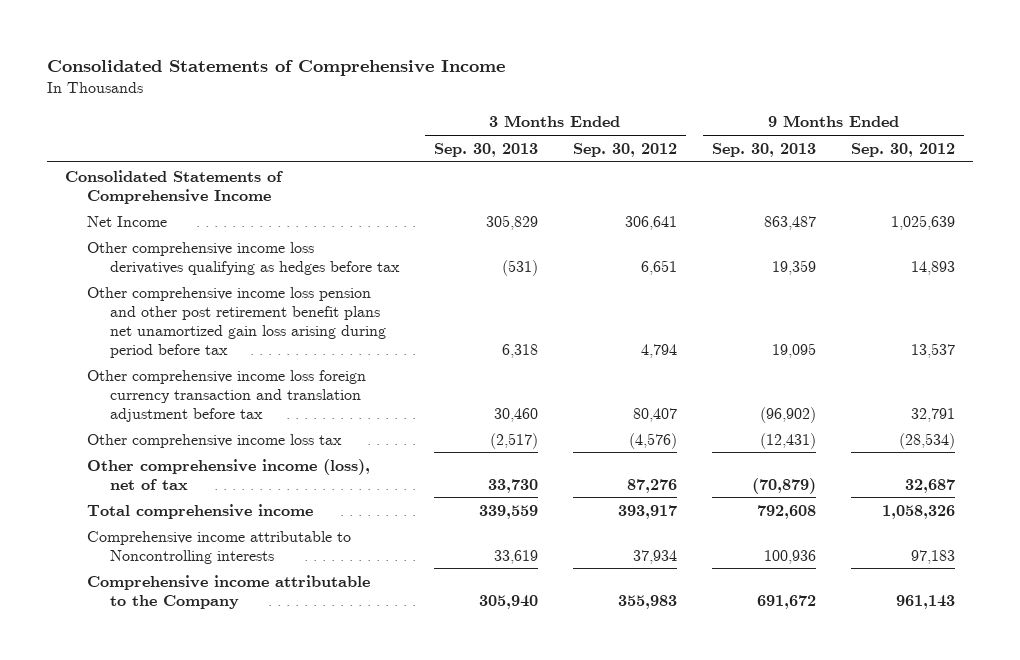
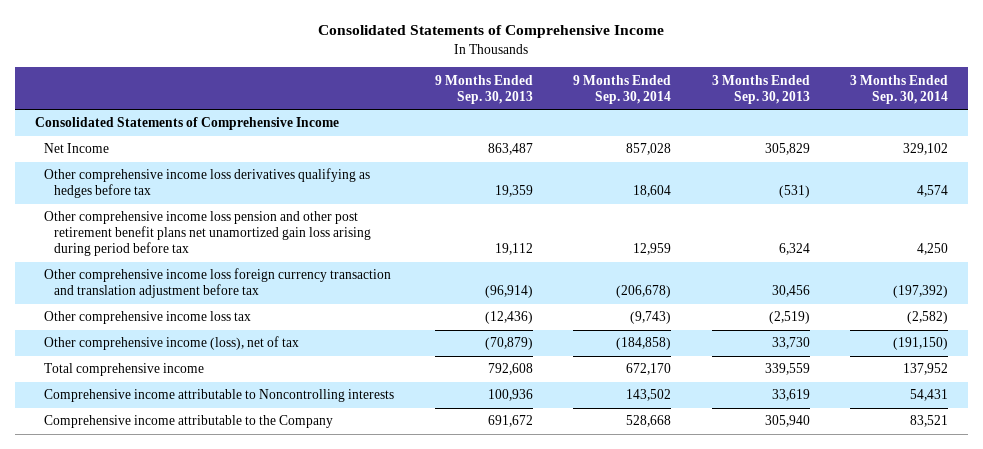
- | 3 Months Ended Sep. 30, 2013 | 3 Months Ended Sep. 30, 2012 | 9 Months Ended Sep. 30, 2013 | 9 Months Ended Sep. 30, 2012
+ | 9 Months Ended Sep. 30, 2013 | 9 Months Ended Sep. 30, 2014 | 3 Months Ended Sep. 30, 2013 | 3 Months Ended Sep. 30, 2014
- Other comprehensive income loss pension and other post retirement benefit plans net unamortized gain loss arising during period before tax | 6,318 | 4,794 | 19,095 | 13,537
- Other comprehensive income loss foreign currency transaction and translation adjustment before tax | 30,460 | 80,407 | (96,902) | 32,791
- Other comprehensive income loss tax | (2,517) | (4,576) | (12,431) | (28,534)
+ Other comprehensive income loss pension and other post retirement benefit plans net unamortized gain loss arising during period before tax | 19,112 | 12,959 | 6,324 | 4,250
+ Other comprehensive income loss foreign currency transaction and translation adjustment before tax | (96,914) | (206,678) | 30,456 | (197,392)
+ Other comprehensive income loss tax | (12,436) | (9,743) | (2,519) | (2,582)

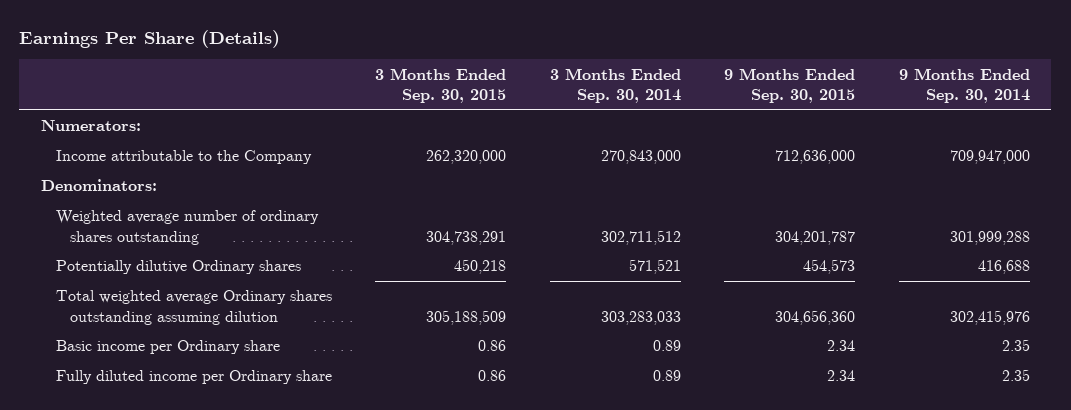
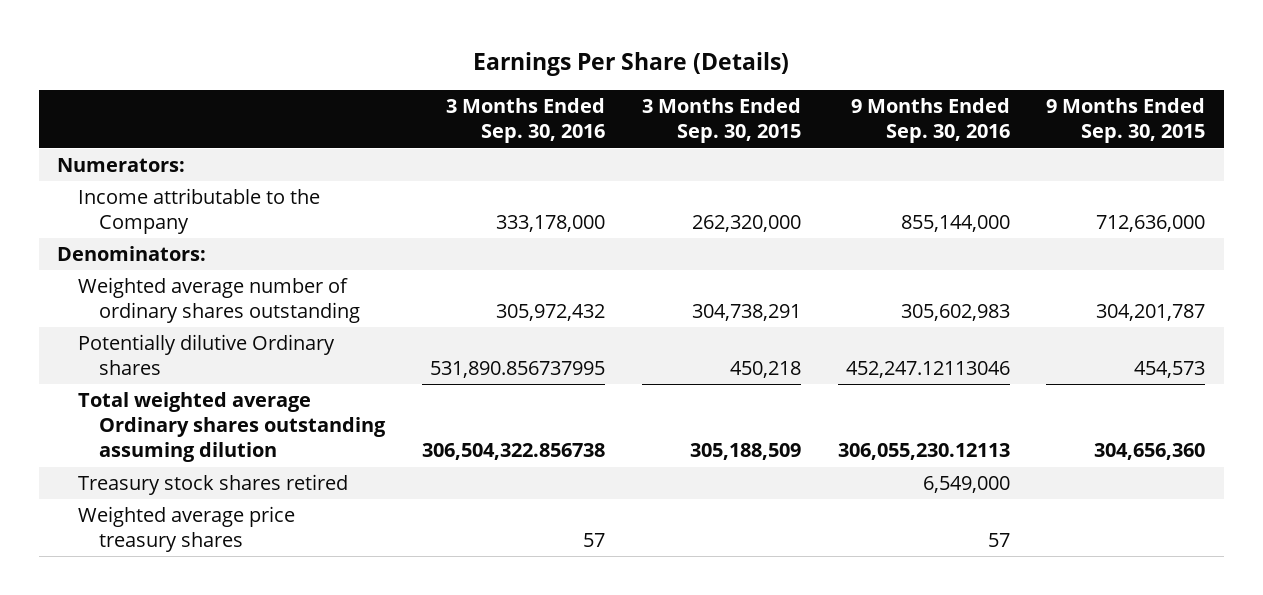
- | 3 Months Ended Sep. 30, 2015 | 3 Months Ended Sep. 30, 2014 | 9 Months Ended Sep. 30, 2015 | 9 Months Ended Sep. 30, 2014
+ | 3 Months Ended Sep. 30, 2016 | 3 Months Ended Sep. 30, 2015 | 9 Months Ended Sep. 30, 2016 | 9 Months Ended Sep. 30, 2015
- Basic income per Ordinary share | 0.86 | 0.89 | 2.34 | 2.35
- Fully diluted income per Ordinary share | 0.86 | 0.89 | 2.34 | 2.35
+ Treasury stock shares retired | | | 6,549,000 |
+ Weighted average price treasury shares | 57 | | 57 |

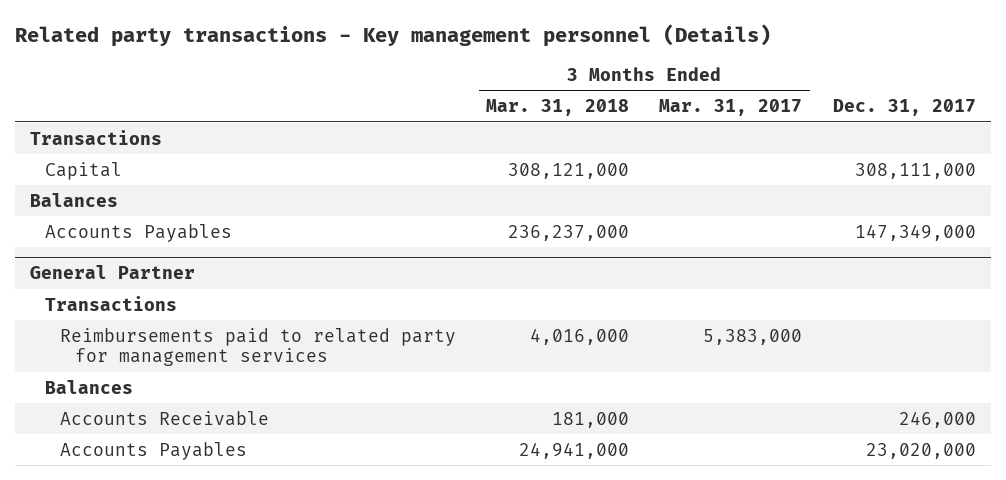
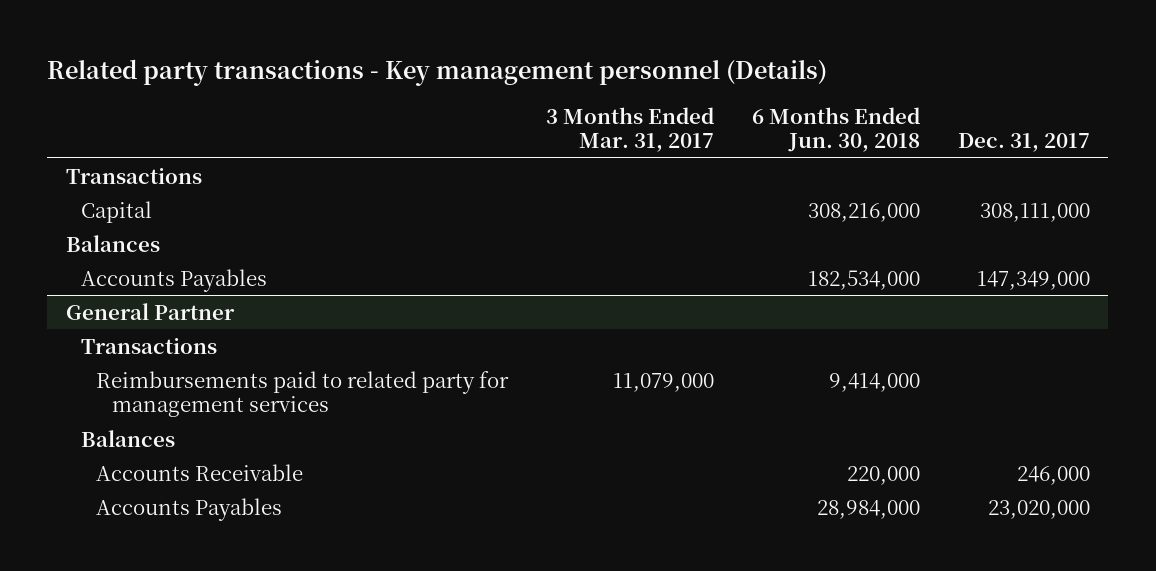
- | 3 Months Ended Mar. 31, 2018 | 3 Months Ended Mar. 31, 2017 | Dec. 31, 2017
+ | 3 Months Ended Mar. 31, 2017 | 6 Months Ended Jun. 30, 2018 | Dec. 31, 2017
@ General Partner
- Reimbursements paid to related party for management services | 4,016,000 | 5,383,000 |
+ Reimbursements paid to related party for management services | 11,079,000 | 9,414,000 |

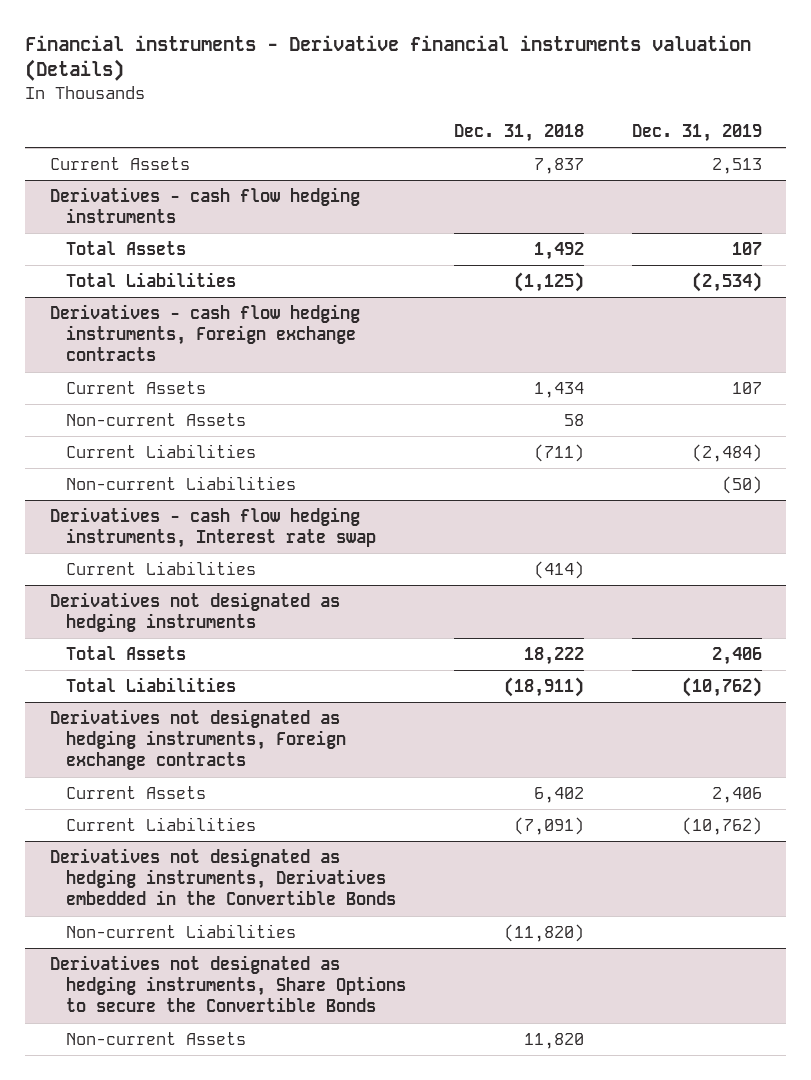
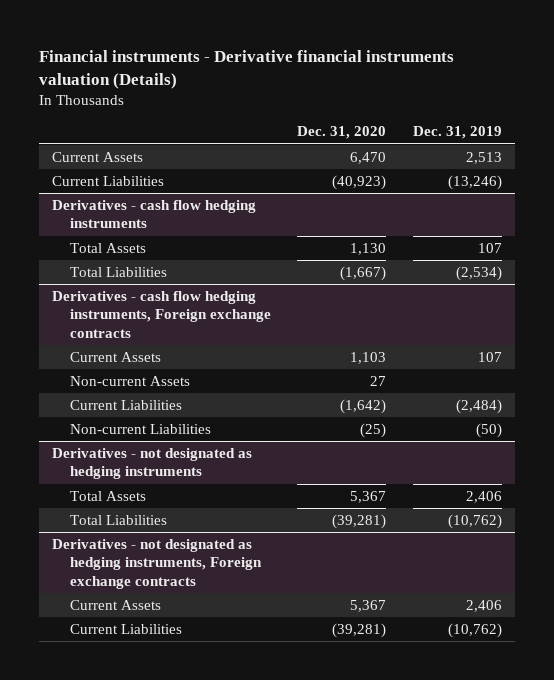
- | Dec. 31, 2018 | Dec. 31, 2019
+ | Dec. 31, 2020 | Dec. 31, 2019
+ Current Liabilities | (40,923) | (13,246)
- Derivatives - cash flow hedging instruments, Interest rate swap
- Current Liabilities | (414) |
- Derivatives not designated as hedging instruments
+ Derivatives - not designated as hedging instruments
- Derivatives not designated as hedging instruments, Foreign exchange contracts
+ Derivatives - not designated as hedging instruments, Foreign exchange contracts
- Derivatives not designated as hedging instruments, Derivatives embedded in the Convertible Bonds
- Non-current Liabilities | (11,820) |
- Derivatives not designated as hedging instruments, Share Options to secure the Convertible Bonds
- Non-current Assets | 11,820 |

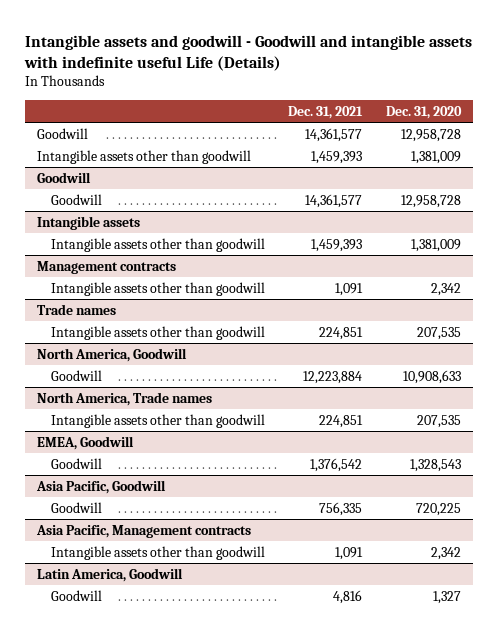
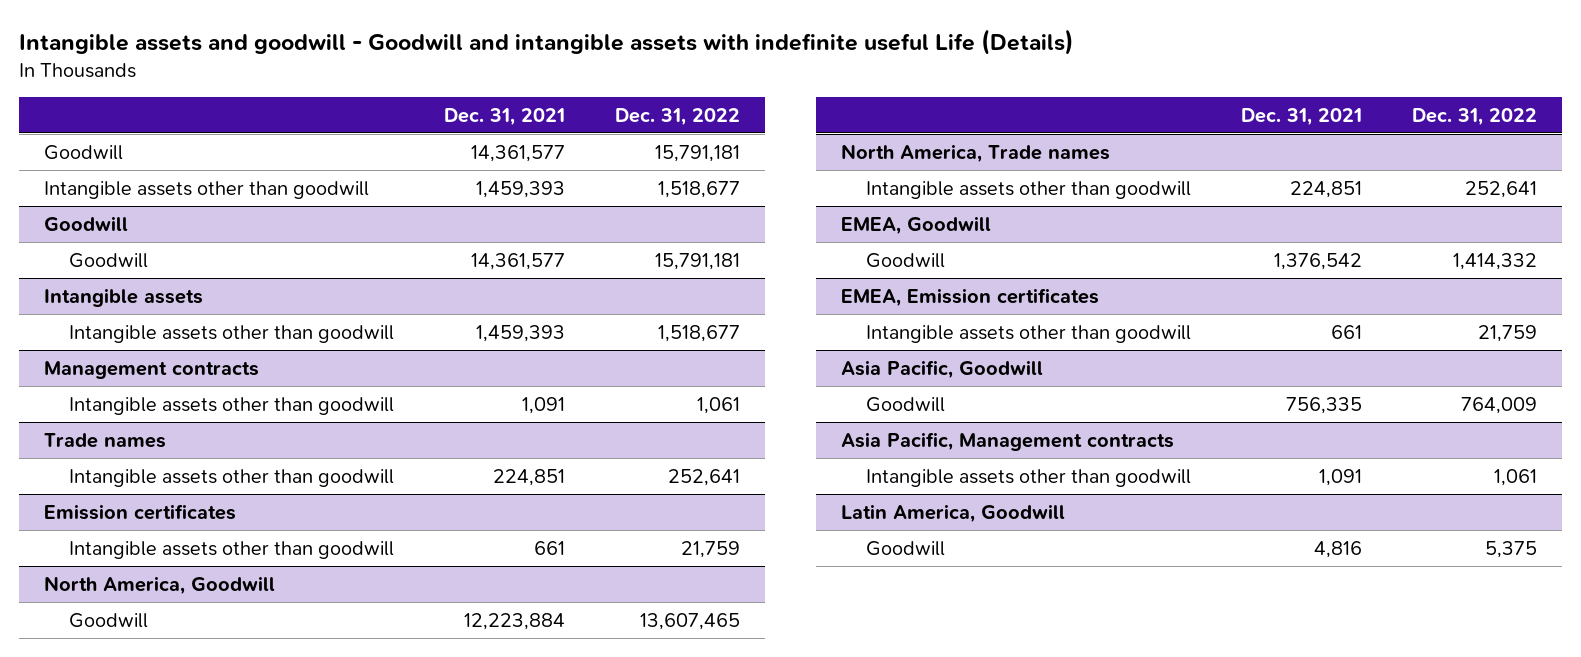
- | Dec. 31, 2021 | Dec. 31, 2020
+ | Dec. 31, 2021 | Dec. 31, 2022
+ Emission certificates
+ Intangible assets other than goodwill | 661 | 21,759
+ EMEA, Emission certificates
+ Intangible assets other than goodwill | 661 | 21,759

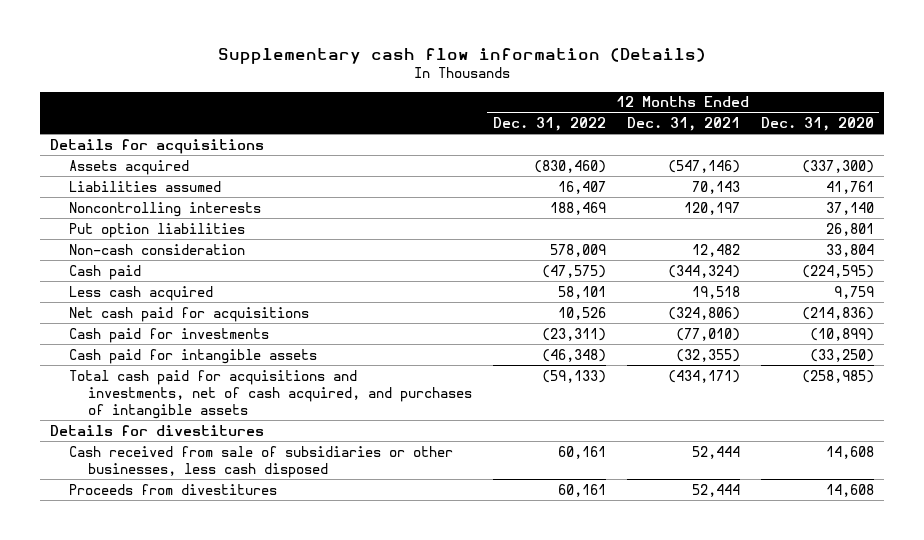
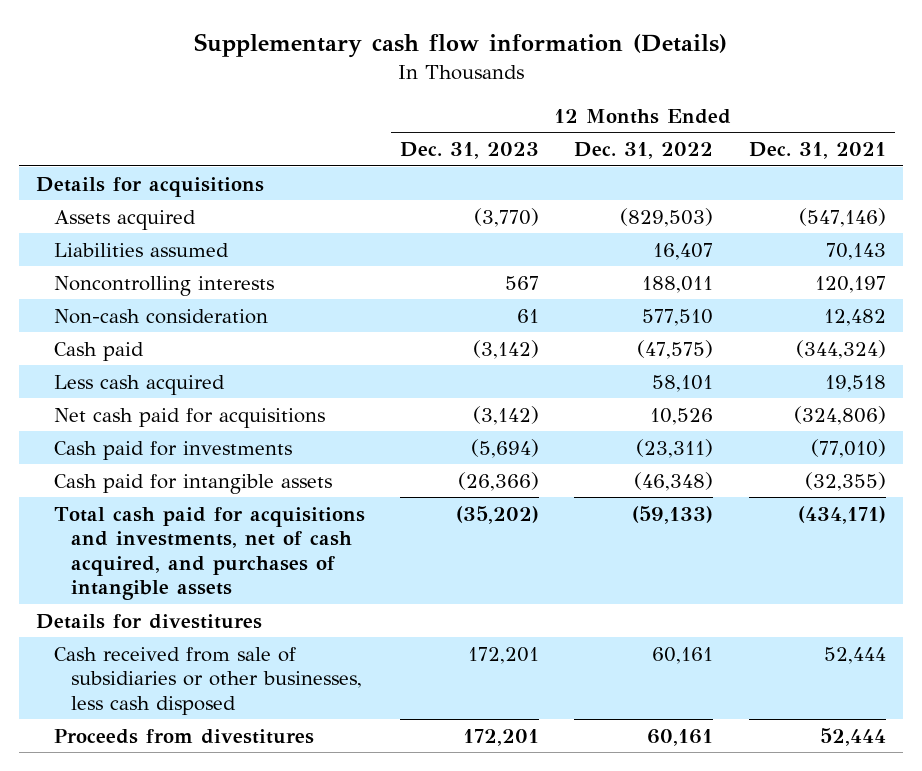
- | 12 Months Ended Dec. 31, 2022 | 12 Months Ended Dec. 31, 2021 | 12 Months Ended Dec. 31, 2020
+ | 12 Months Ended Dec. 31, 2023 | 12 Months Ended Dec. 31, 2022 | 12 Months Ended Dec. 31, 2021
- Assets acquired | (830,460) | (547,146) | (337,300)
+ Assets acquired | (3,770) | (829,503) | (547,146)
- Noncontrolling interests | 188,469 | 120,197 | 37,140
- Put option liabilities | | | 26,801
- Non-cash consideration | 578,009 | 12,482 | 33,804
+ Noncontrolling interests | 567 | 188,011 | 120,197
+ Non-cash consideration | 61 | 577,510 | 12,482

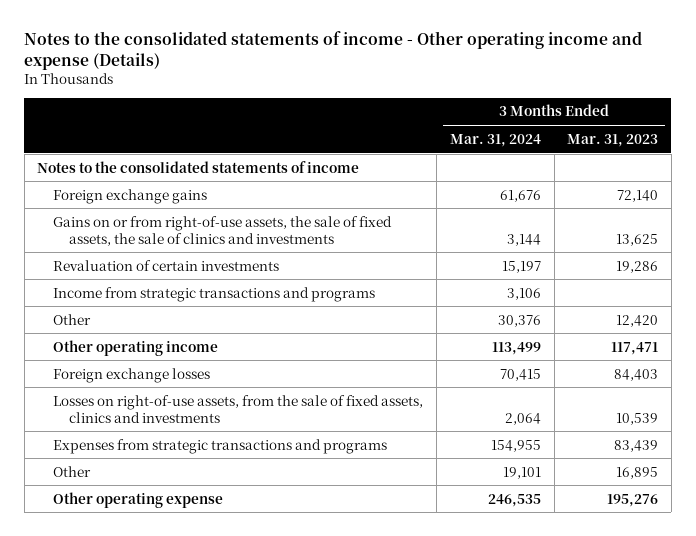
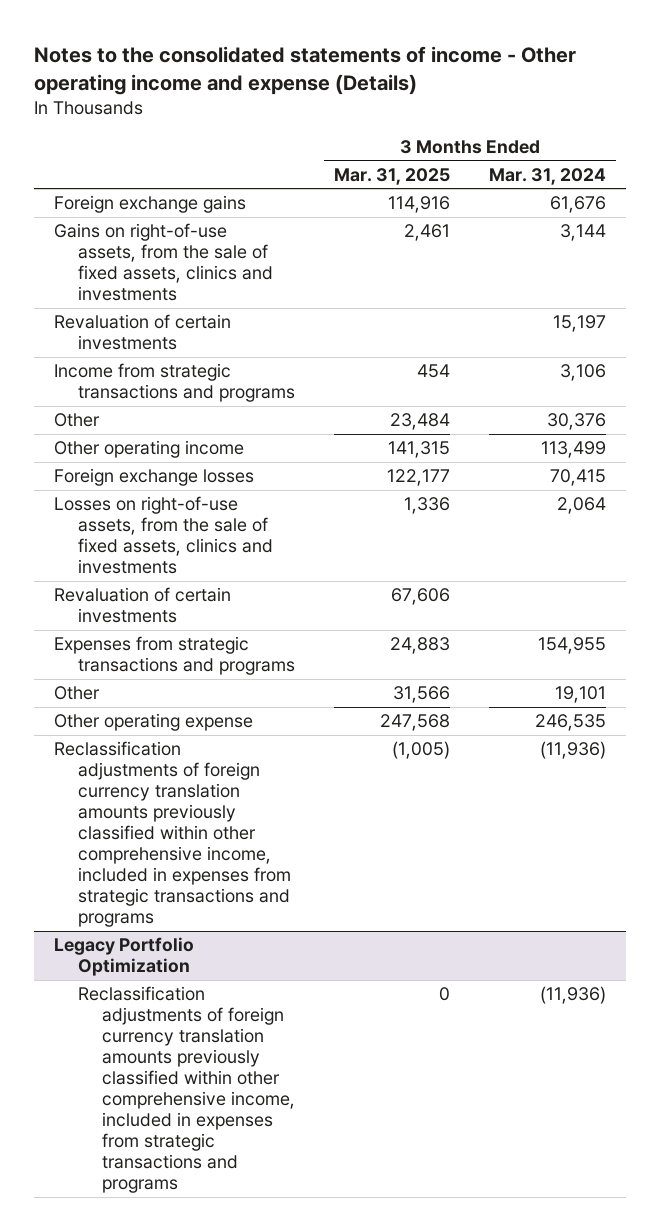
- | 3 Months Ended Mar. 31, 2024 | 3 Months Ended Mar. 31, 2023
+ | 3 Months Ended Mar. 31, 2025 | 3 Months Ended Mar. 31, 2024
- Notes to the consolidated statements of income
- Gains on or from right-of-use assets, the sale of fixed assets, the sale of clinics and investments | 3,144 | 13,625
+ Gains on right-of-use assets, from the sale of fixed assets, clinics and investments | 2,461 | 3,144
+ Revaluation of certain investments | 67,606 |
+ Reclassification adjustments of foreign currency translation amounts previously classified within other comprehensive income, included in expenses from strategic transactions and programs | (1,005) | (11,936)
+ Legacy Portfolio Optimization
+ Reclassification adjustments of foreign currency translation amounts previously classified within other comprehensive income, included in expenses from strategic transactions and programs | 0 | (11,936)

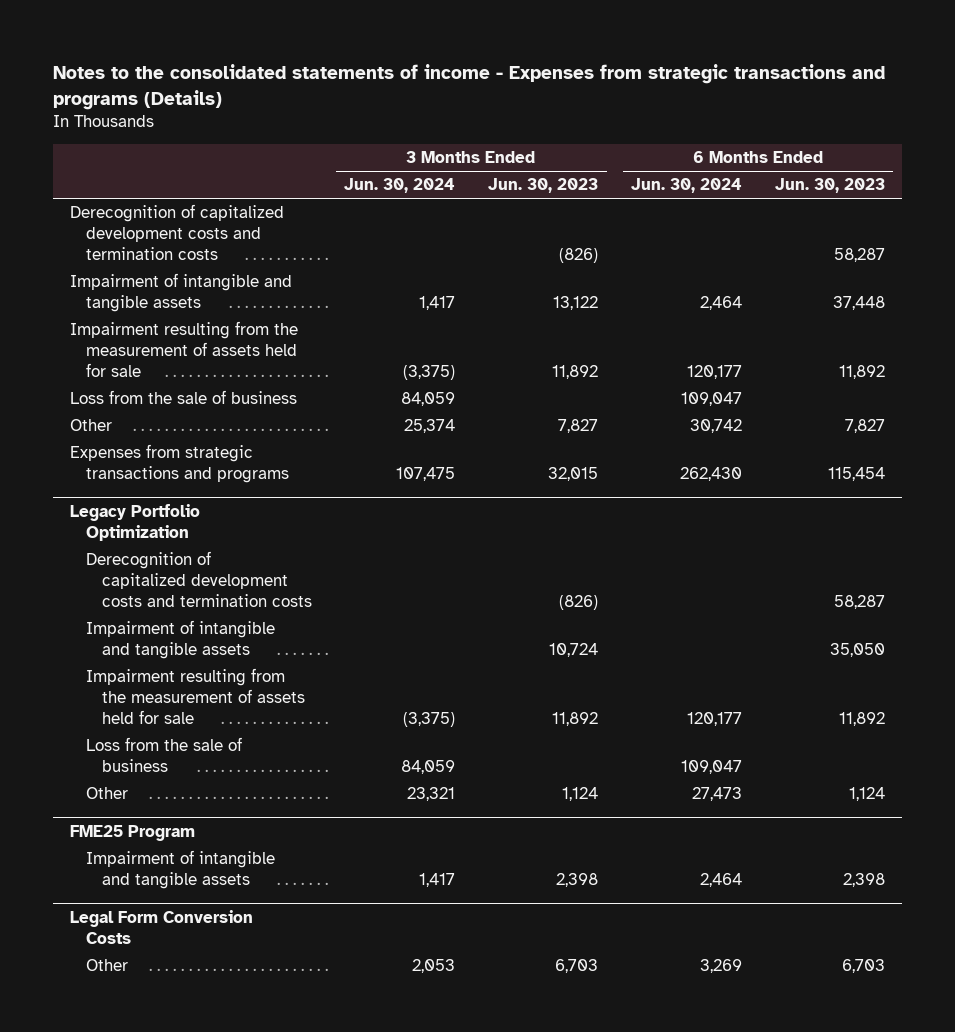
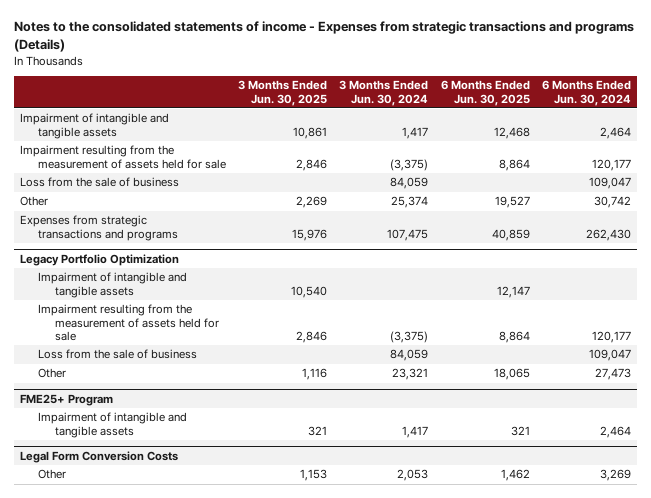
- | 3 Months Ended Jun. 30, 2024 | 3 Months Ended Jun. 30, 2023 | 6 Months Ended Jun. 30, 2024 | 6 Months Ended Jun. 30, 2023
+ | 3 Months Ended Jun. 30, 2025 | 3 Months Ended Jun. 30, 2024 | 6 Months Ended Jun. 30, 2025 | 6 Months Ended Jun. 30, 2024
- Derecognition of capitalized development costs and termination costs | | (826) | | 58,287
@ Legacy Portfolio Optimization
- Derecognition of capitalized development costs and termination costs | | (826) | | 58,287
- FME25 Program
+ FME25+ Program

